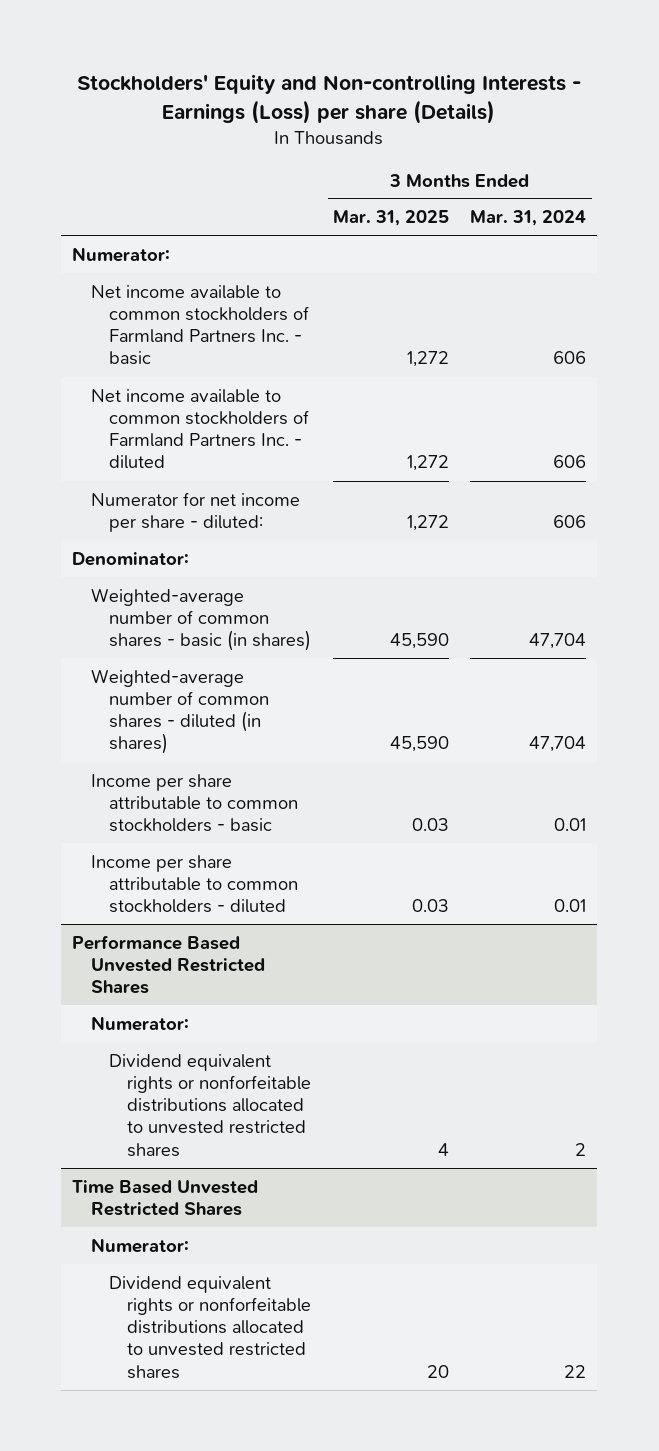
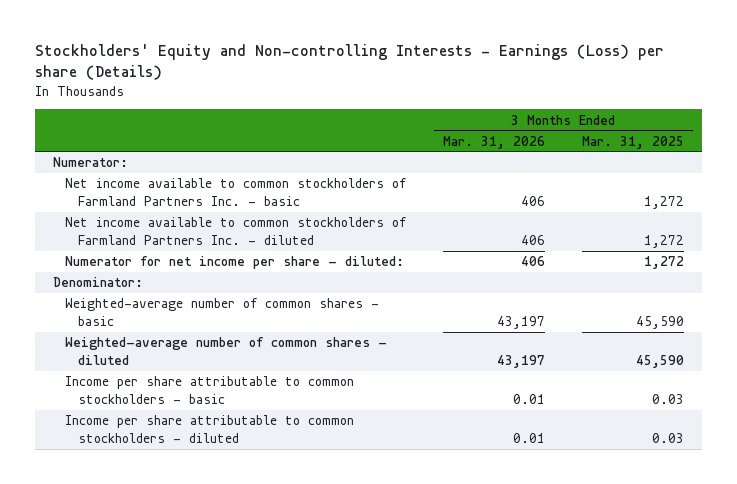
- | 3 Months Ended Mar. 31, 2025 | 3 Months Ended Mar. 31, 2024
+ | 3 Months Ended Mar. 31, 2026 | 3 Months Ended Mar. 31, 2025
- Weighted-average number of common shares - basic (in shares) | 45,590 | 47,704
- Weighted-average number of common shares - diluted (in shares) | 45,590 | 47,704
+ Weighted-average number of common shares - basic | 43,197 | 45,590
+ Weighted-average number of common shares - diluted | 43,197 | 45,590
- Performance Based Unvested Restricted Shares
- Numerator:
- Dividend equivalent rights or nonforfeitable distributions allocated to unvested restricted shares | 4 | 2
- Time Based Unvested Restricted Shares
- Numerator:
- Dividend equivalent rights or nonforfeitable distributions allocated to unvested restricted shares | 20 | 22

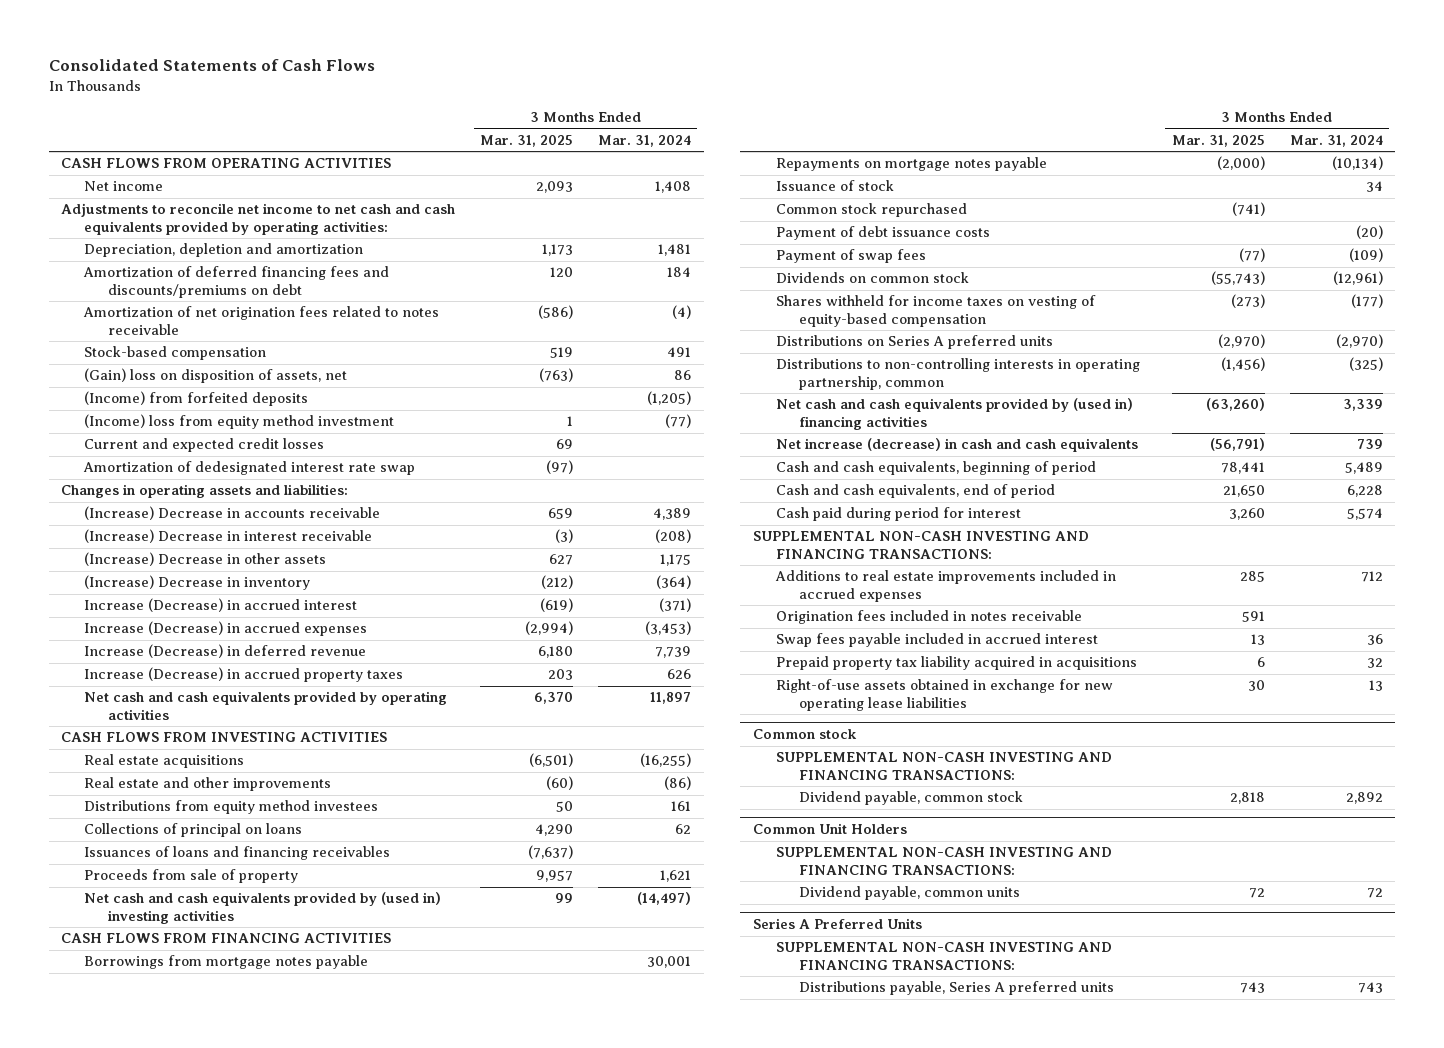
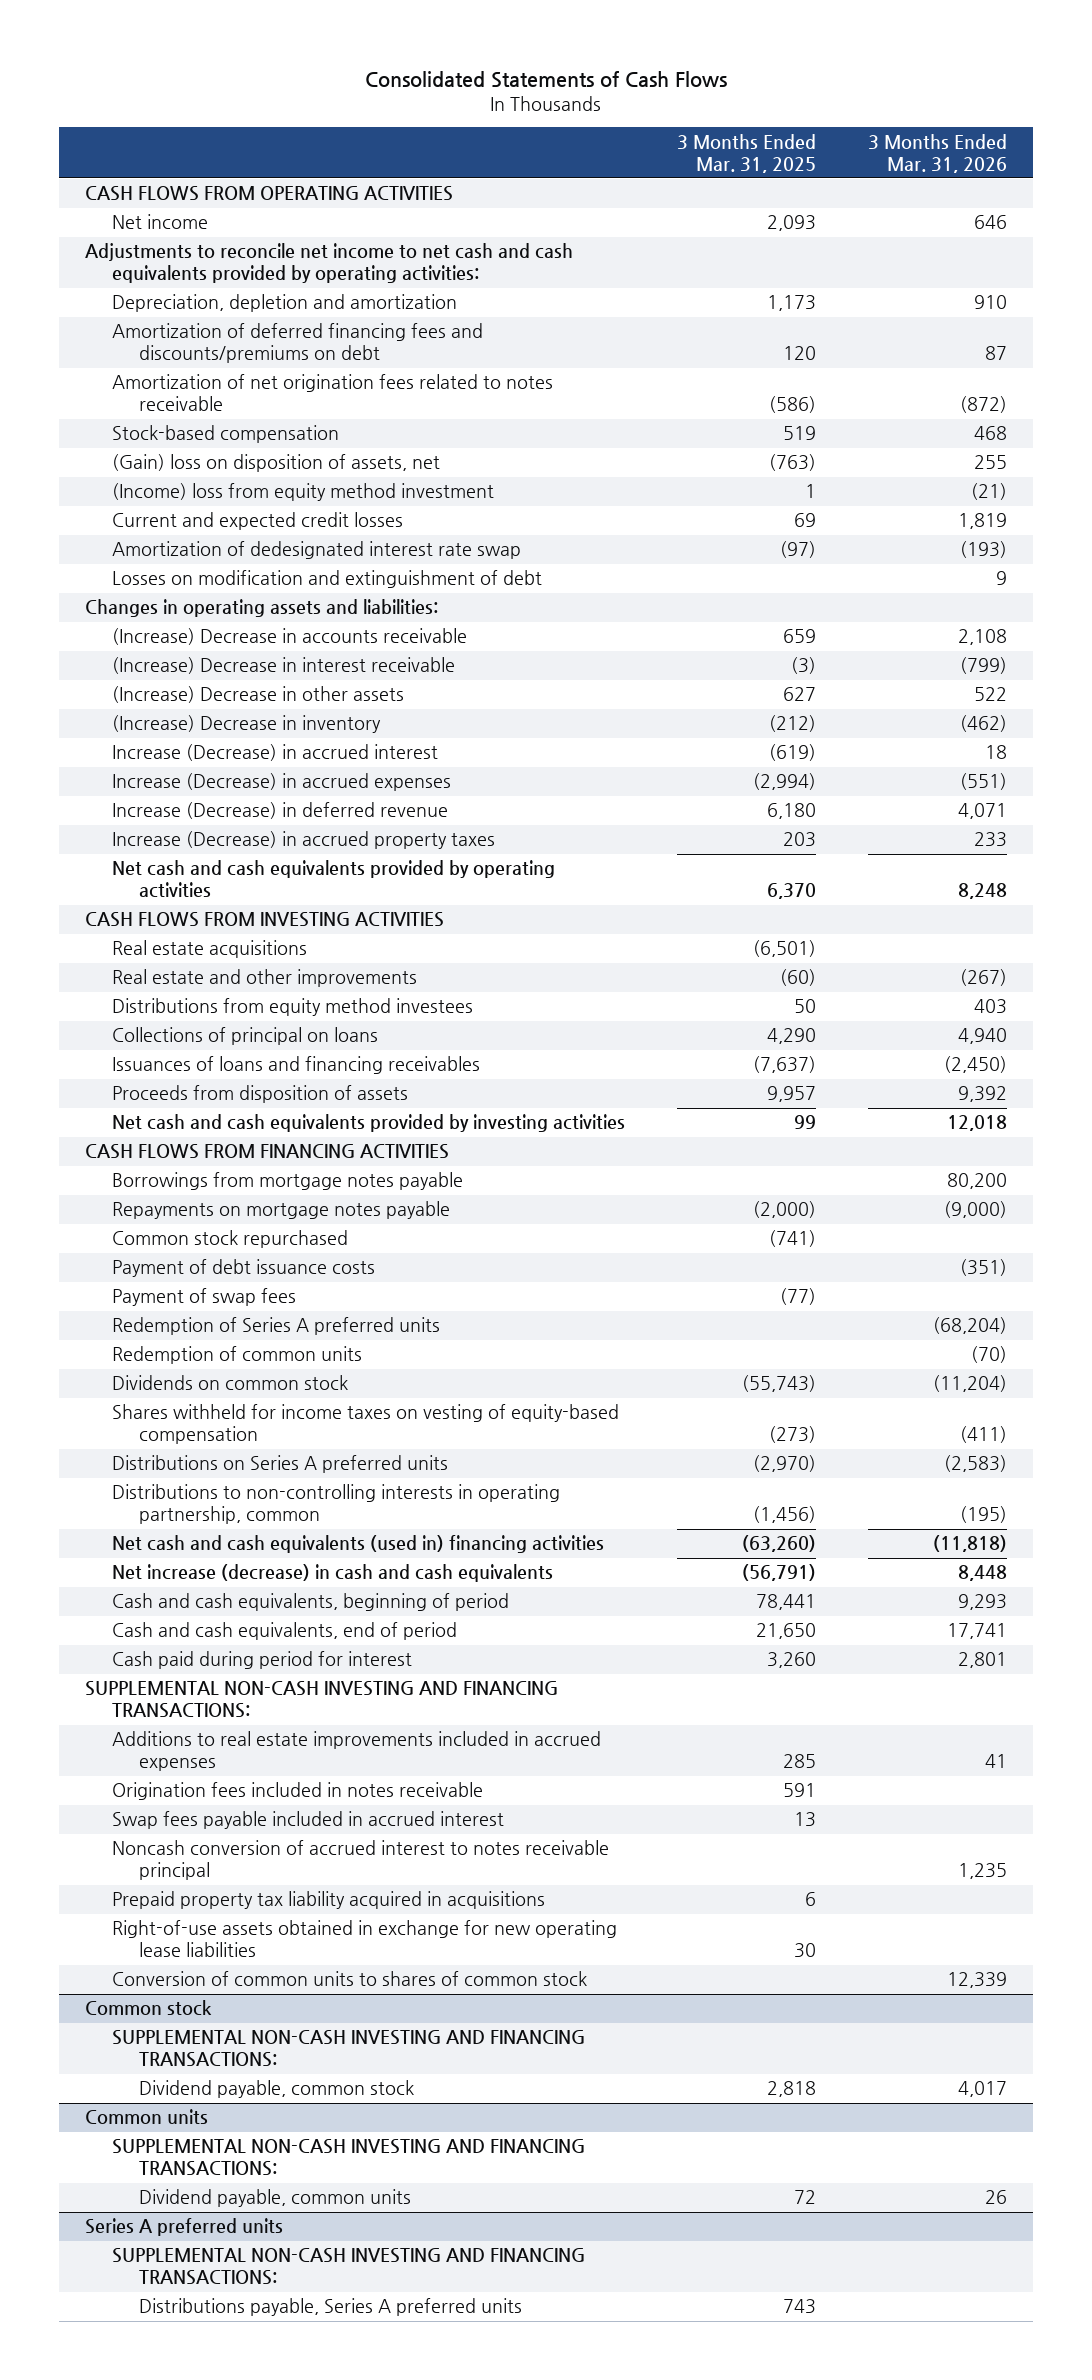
- | 3 Months Ended Mar. 31, 2025 | 3 Months Ended Mar. 31, 2024
+ | 3 Months Ended Mar. 31, 2025 | 3 Months Ended Mar. 31, 2026
- (Income) from forfeited deposits | | (1,205)
+ Losses on modification and extinguishment of debt | | 9
- Proceeds from sale of property | 9,957 | 1,621
- Net cash and cash equivalents provided by (used in) investing activities | 99 | (14,497)
+ Proceeds from disposition of assets | 9,957 | 9,392
+ Net cash and cash equivalents provided by investing activities | 99 | 12,018
- Issuance of stock | | 34
+ Redemption of Series A preferred units | | (68,204)
+ Redemption of common units | | (70)
- Net cash and cash equivalents provided by (used in) financing activities | (63,260) | 3,339
+ Net cash and cash equivalents (used in) financing activities | (63,260) | (11,818)
+ Noncash conversion of accrued interest to notes receivable principal | | 1,235
+ Conversion of common units to shares of common stock | | 12,339
- Common Unit Holders
+ Common units
- Series A Preferred Units
+ Series A preferred units

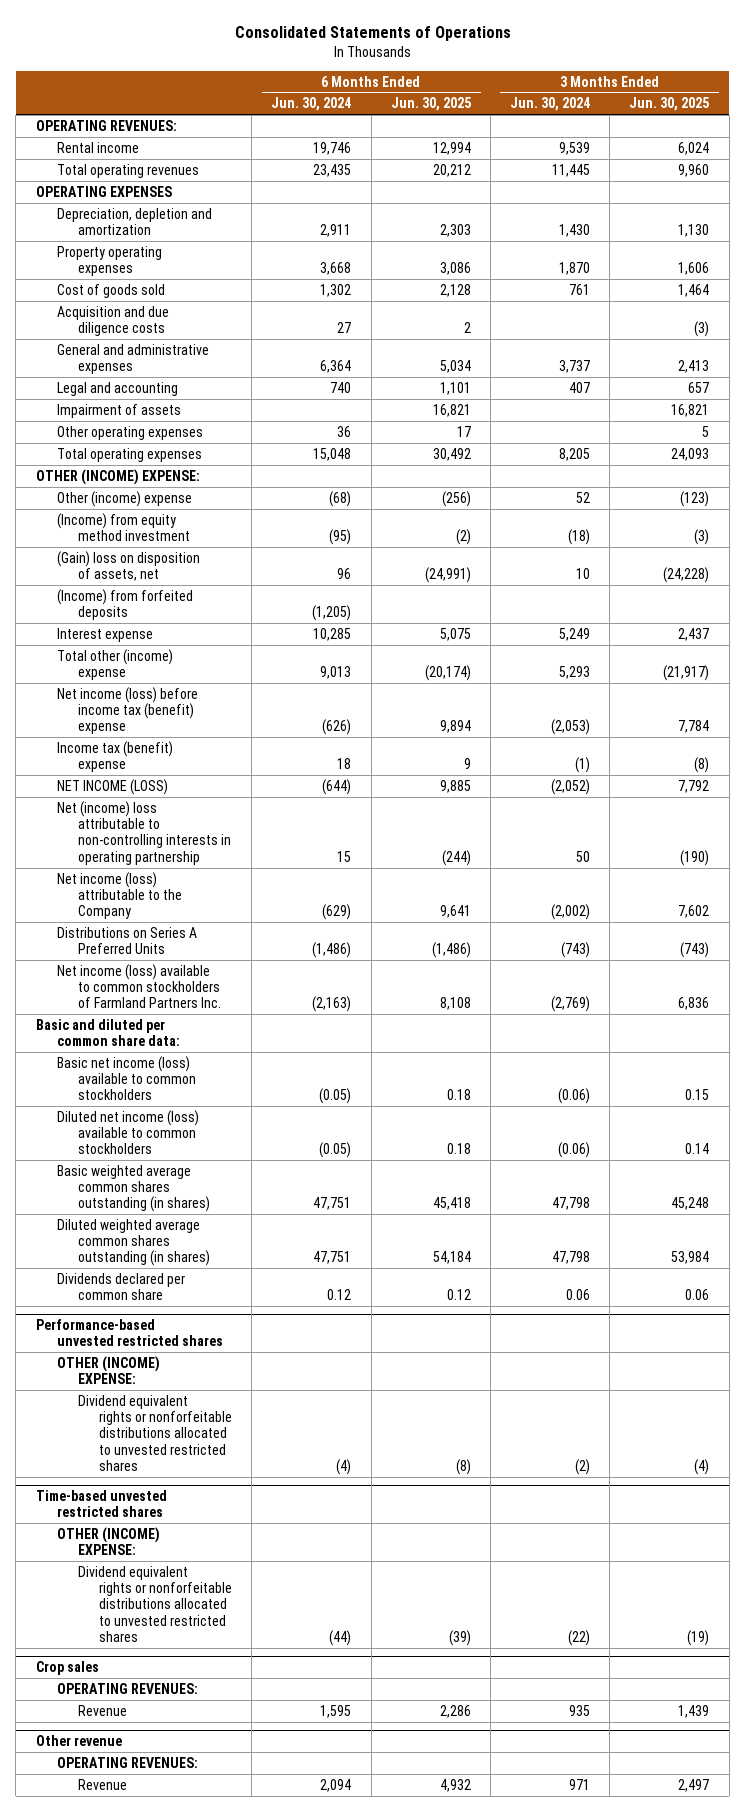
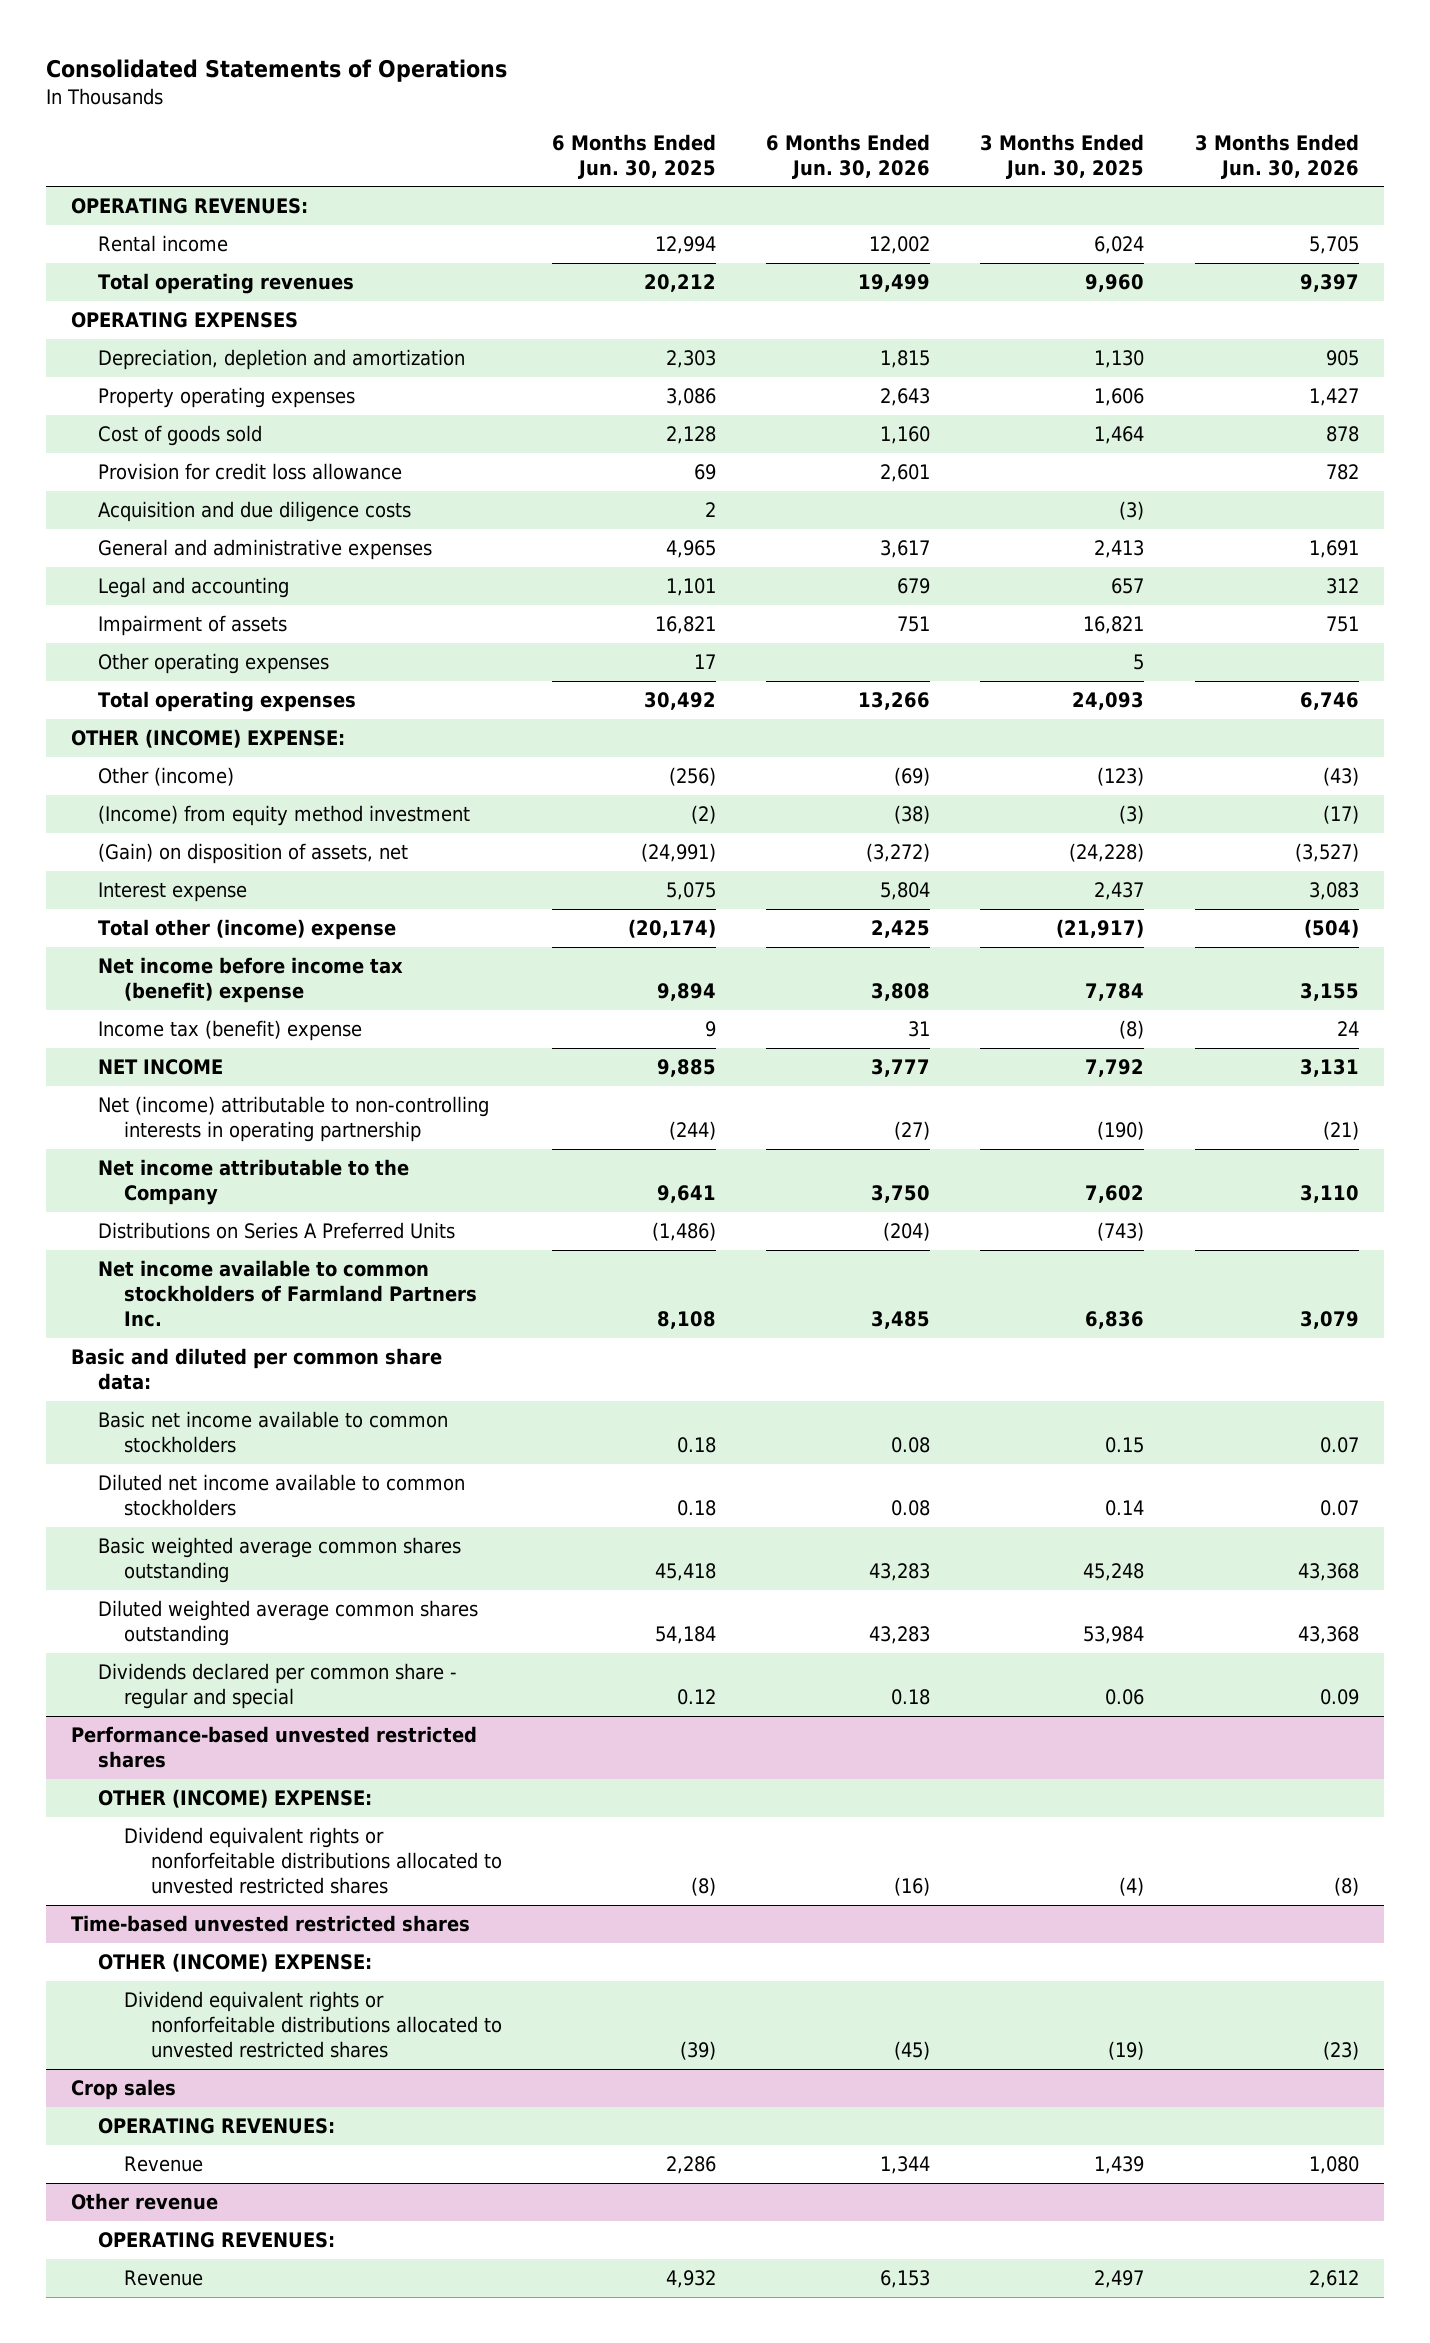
- | 6 Months Ended Jun. 30, 2024 | 6 Months Ended Jun. 30, 2025 | 3 Months Ended Jun. 30, 2024 | 3 Months Ended Jun. 30, 2025
+ | 6 Months Ended Jun. 30, 2025 | 6 Months Ended Jun. 30, 2026 | 3 Months Ended Jun. 30, 2025 | 3 Months Ended Jun. 30, 2026
+ Provision for credit loss allowance | 69 | 2,601 | | 782
- General and administrative expenses | 6,364 | 5,034 | 3,737 | 2,413
+ General and administrative expenses | 4,965 | 3,617 | 2,413 | 1,691
- Other (income) expense | (68) | (256) | 52 | (123)
+ Other (income) | (256) | (69) | (123) | (43)
- (Gain) loss on disposition of assets, net | 96 | (24,991) | 10 | (24,228)
- (Income) from forfeited deposits | (1,205) | | |
+ (Gain) on disposition of assets, net | (24,991) | (3,272) | (24,228) | (3,527)
- Net income (loss) before income tax (benefit) expense | (626) | 9,894 | (2,053) | 7,784
+ Net income before income tax (benefit) expense | 9,894 | 3,808 | 7,784 | 3,155
- NET INCOME (LOSS) | (644) | 9,885 | (2,052) | 7,792
- Net (income) loss attributable to non-controlling interests in operating partnership | 15 | (244) | 50 | (190)
- Net income (loss) attributable to the Company | (629) | 9,641 | (2,002) | 7,602
+ NET INCOME | 9,885 | 3,777 | 7,792 | 3,131
+ Net (income) attributable to non-controlling interests in operating partnership | (244) | (27) | (190) | (21)
+ Net income attributable to the Company | 9,641 | 3,750 | 7,602 | 3,110
- Net income (loss) available to common stockholders of Farmland Partners Inc. | (2,163) | 8,108 | (2,769) | 6,836
+ Net income available to common stockholders of Farmland Partners Inc. | 8,108 | 3,485 | 6,836 | 3,079
- Basic net income (loss) available to common stockholders | (0.05) | 0.18 | (0.06) | 0.15
- Diluted net income (loss) available to common stockholders | (0.05) | 0.18 | (0.06) | 0.14
- Basic weighted average common shares outstanding (in shares) | 47,751 | 45,418 | 47,798 | 45,248
- Diluted weighted average common shares outstanding (in shares) | 47,751 | 54,184 | 47,798 | 53,984
- Dividends declared per common share | 0.12 | 0.12 | 0.06 | 0.06
+ Basic net income available to common stockholders | 0.18 | 0.08 | 0.15 | 0.07
+ Diluted net income available to common stockholders | 0.18 | 0.08 | 0.14 | 0.07
+ Basic weighted average common shares outstanding | 45,418 | 43,283 | 45,248 | 43,368
+ Diluted weighted average common shares outstanding | 54,184 | 43,283 | 53,984 | 43,368
+ Dividends declared per common share - regular and special | 0.12 | 0.18 | 0.06 | 0.09

